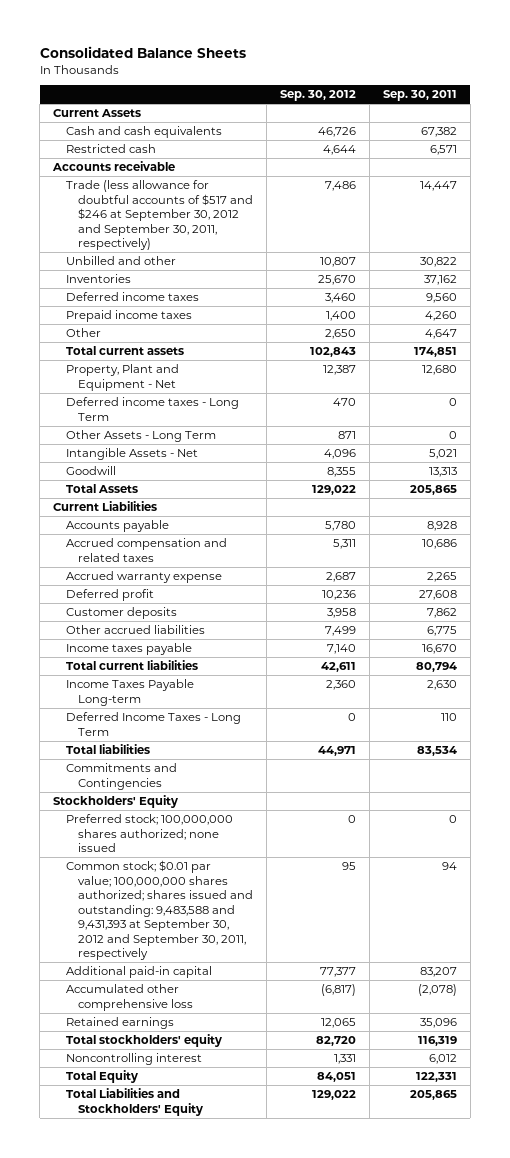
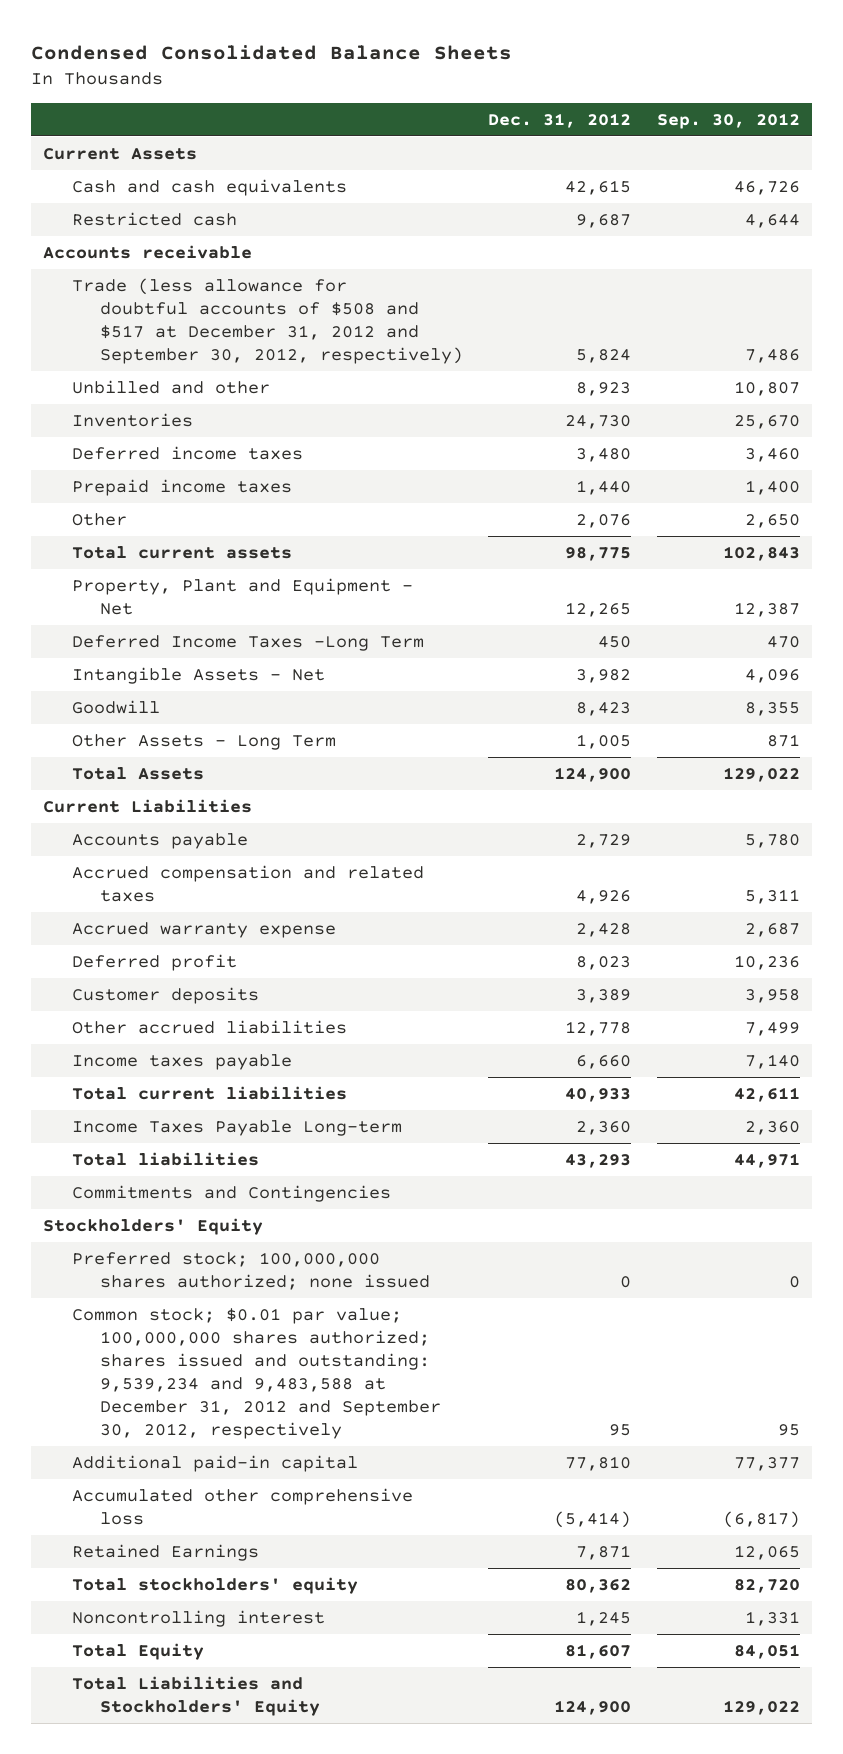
- Consolidated Balance Sheets
+ Condensed Consolidated Balance Sheets
- | Sep. 30, 2012 | Sep. 30, 2011
+ | Dec. 31, 2012 | Sep. 30, 2012
- Trade (less allowance for doubtful accounts of $517 and $246 at September 30, 2012 and September 30, 2011, respectively) | 7,486 | 14,447
+ Trade (less allowance for doubtful accounts of $508 and $517 at December 31, 2012 and September 30, 2012, respectively) | 5,824 | 7,486
- Deferred income taxes - Long Term | 470 | 0
+ Deferred Income Taxes -Long Term | 450 | 470
moved down: Other Assets - Long Term | 1,005 | 871
- Deferred Income Taxes - Long Term | 0 | 110
- Common stock; $0.01 par value; 100,000,000 shares authorized; shares issued and outstanding: 9,483,588 and 9,431,393 at September 30, 2012 and September 30, 2011, respectively | 95 | 94
+ Common stock; $0.01 par value; 100,000,000 shares authorized; shares issued and outstanding: 9,539,234 and 9,483,588 at December 31, 2012 and September 30, 2012, respectively | 95 | 95
- Retained earnings | 12,065 | 35,096
+ Retained Earnings | 7,871 | 12,065

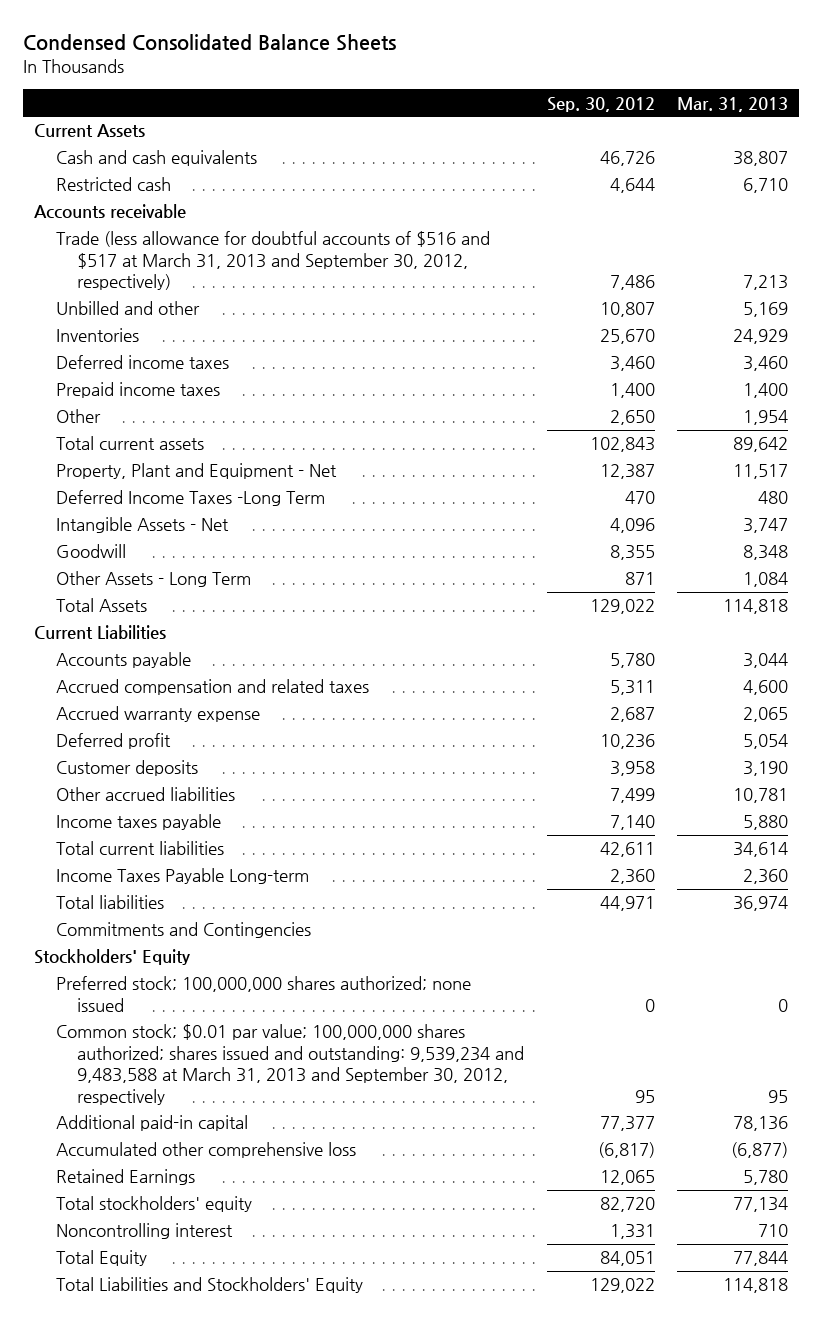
- | Dec. 31, 2012 | Sep. 30, 2012
+ | Sep. 30, 2012 | Mar. 31, 2013
- Trade (less allowance for doubtful accounts of $508 and $517 at December 31, 2012 and September 30, 2012, respectively) | 5,824 | 7,486
+ Trade (less allowance for doubtful accounts of $516 and $517 at March 31, 2013 and September 30, 2012, respectively) | 7,486 | 7,213
- Common stock; $0.01 par value; 100,000,000 shares authorized; shares issued and outstanding: 9,539,234 and 9,483,588 at December 31, 2012 and September 30, 2012, respectively | 95 | 95
+ Common stock; $0.01 par value; 100,000,000 shares authorized; shares issued and outstanding: 9,539,234 and 9,483,588 at March 31, 2013 and September 30, 2012, respectively | 95 | 95

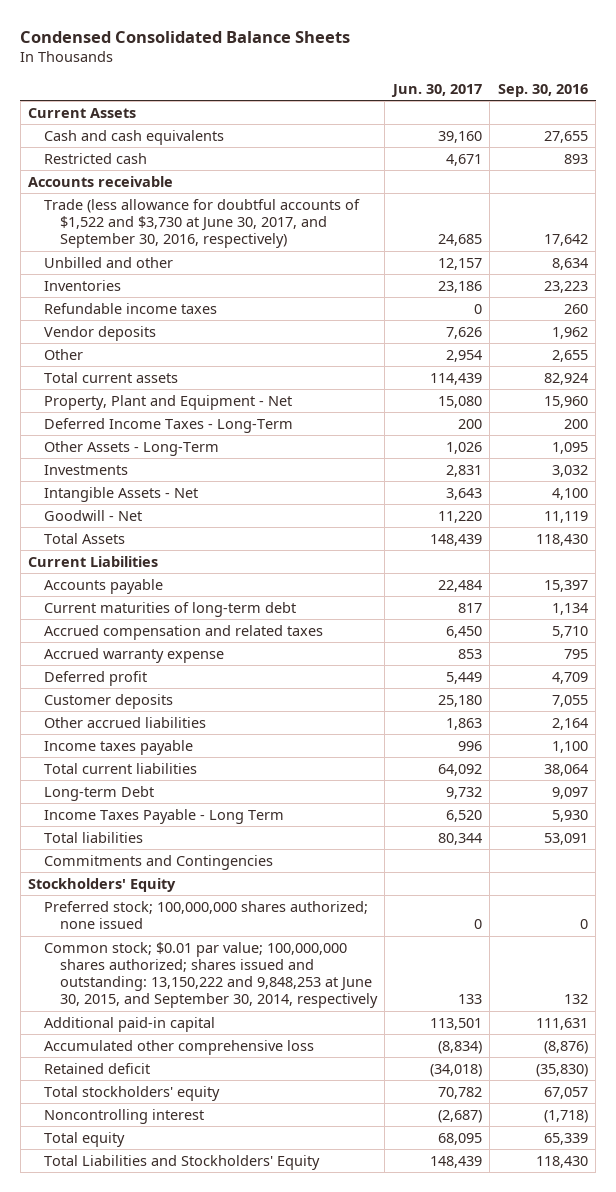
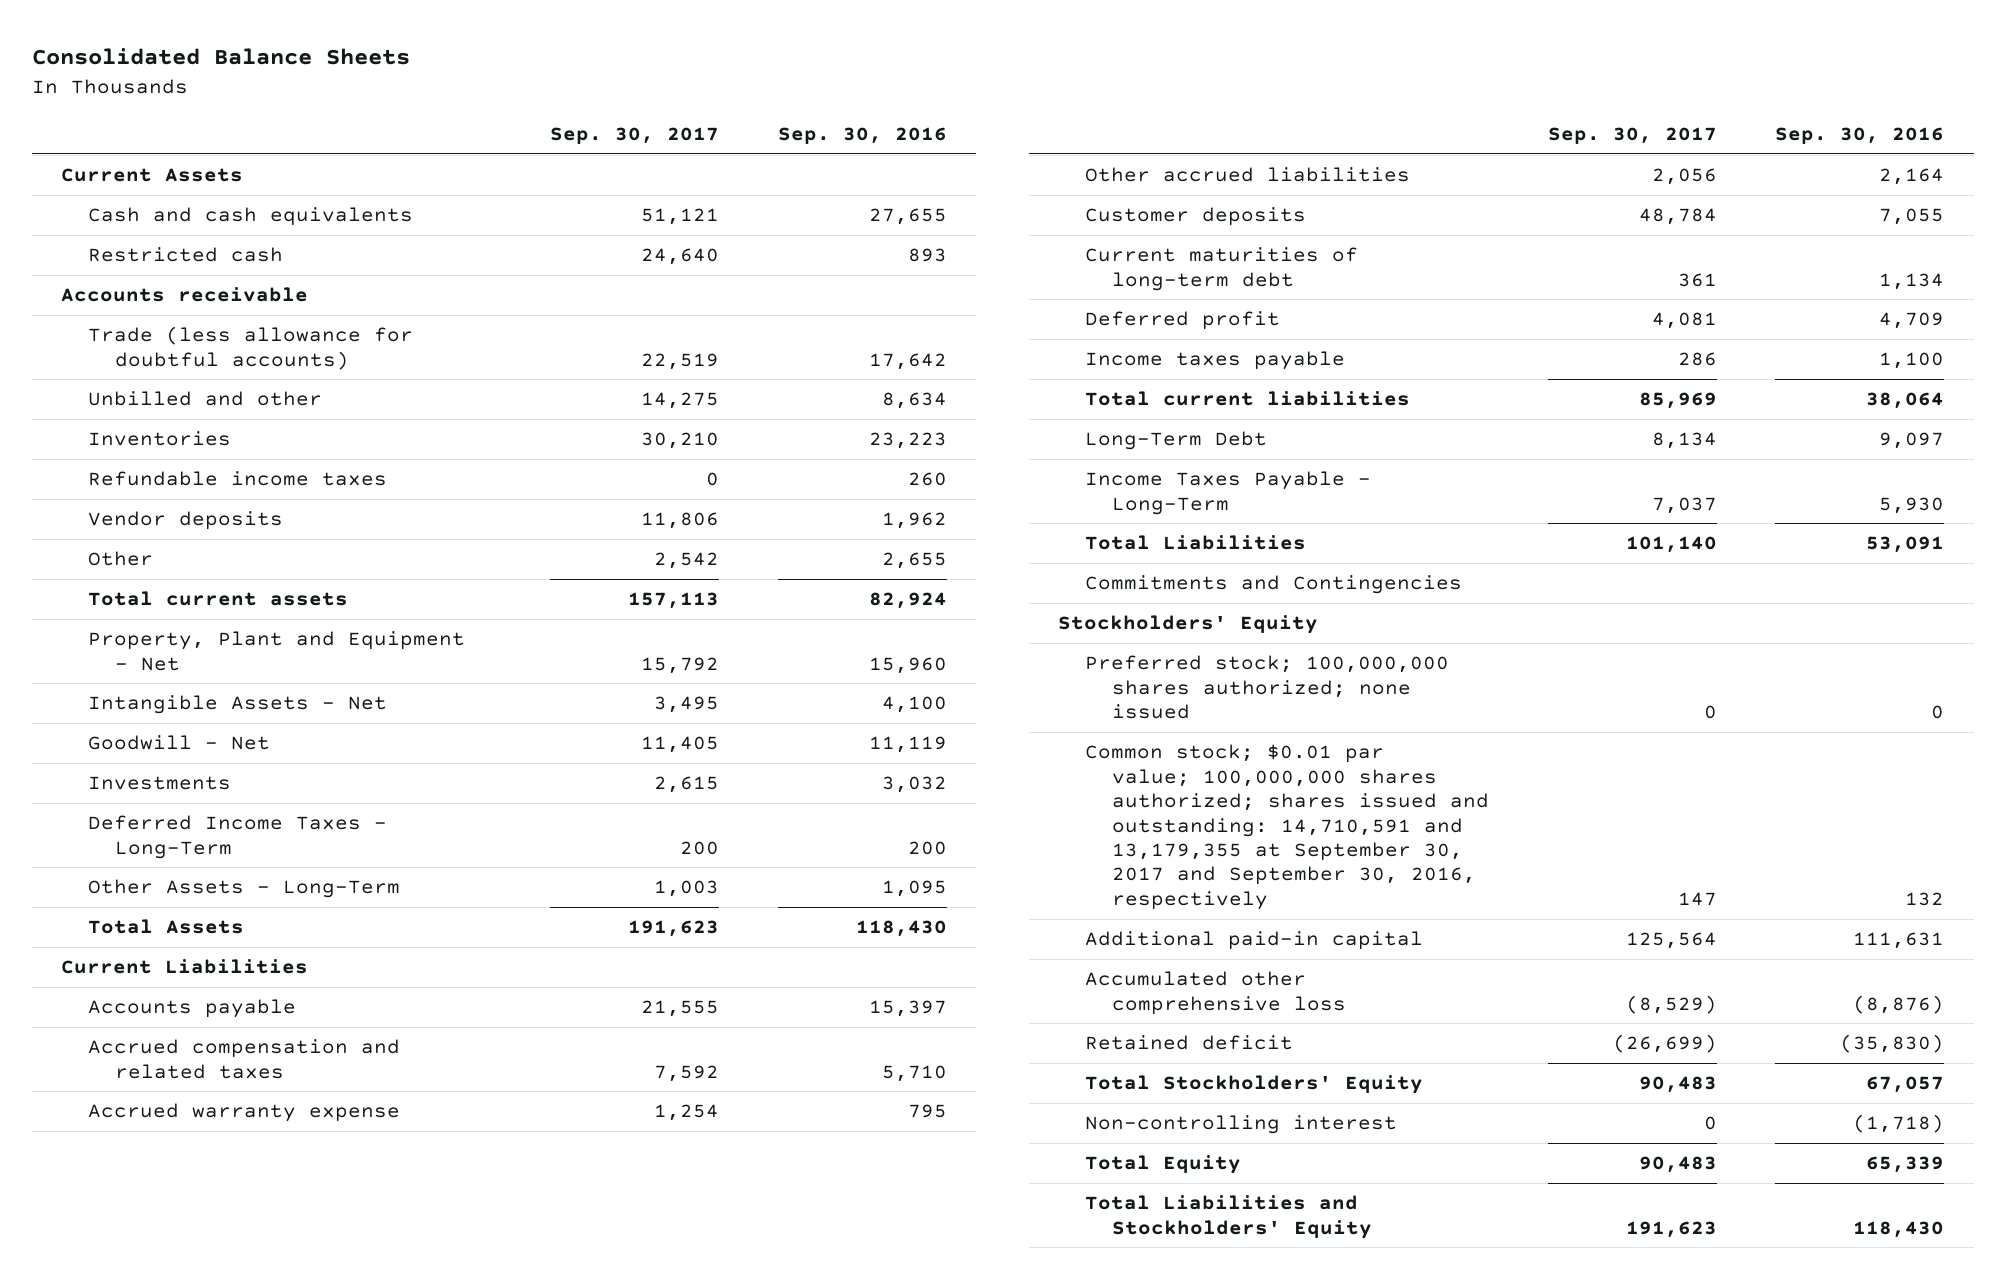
- Condensed Consolidated Balance Sheets
+ Consolidated Balance Sheets
- | Jun. 30, 2017 | Sep. 30, 2016
+ | Sep. 30, 2017 | Sep. 30, 2016
- Trade (less allowance for doubtful accounts of $1,522 and $3,730 at June 30, 2017, and September 30, 2016, respectively) | 24,685 | 17,642
+ Trade (less allowance for doubtful accounts) | 22,519 | 17,642
moved down: Investments | 2,615 | 3,032
moved down: Deferred Income Taxes - Long-Term | 200 | 200
moved down: Other Assets - Long-Term | 1,003 | 1,095
moved down: Customer deposits | 48,784 | 7,055
moved down: Current maturities of long-term debt | 361 | 1,134
moved down: Deferred profit | 4,081 | 4,709
- Long-term Debt | 9,732 | 9,097
- Income Taxes Payable - Long Term | 6,520 | 5,930
- Total liabilities | 80,344 | 53,091
+ Long-Term Debt | 8,134 | 9,097
+ Income Taxes Payable - Long-Term | 7,037 | 5,930
+ Total Liabilities | 101,140 | 53,091
- Common stock; $0.01 par value; 100,000,000 shares authorized; shares issued and outstanding: 13,150,222 and 9,848,253 at June 30, 2015, and September 30, 2014, respectively | 133 | 132
+ Common stock; $0.01 par value; 100,000,000 shares authorized; shares issued and outstanding: 14,710,591 and 13,179,355 at September 30, 2017 and September 30, 2016, respectively | 147 | 132
- Total stockholders' equity | 70,782 | 67,057
- Noncontrolling interest | (2,687) | (1,718)
- Total equity | 68,095 | 65,339
+ Total Stockholders' Equity | 90,483 | 67,057
+ Non-controlling interest | 0 | (1,718)
+ Total Equity | 90,483 | 65,339

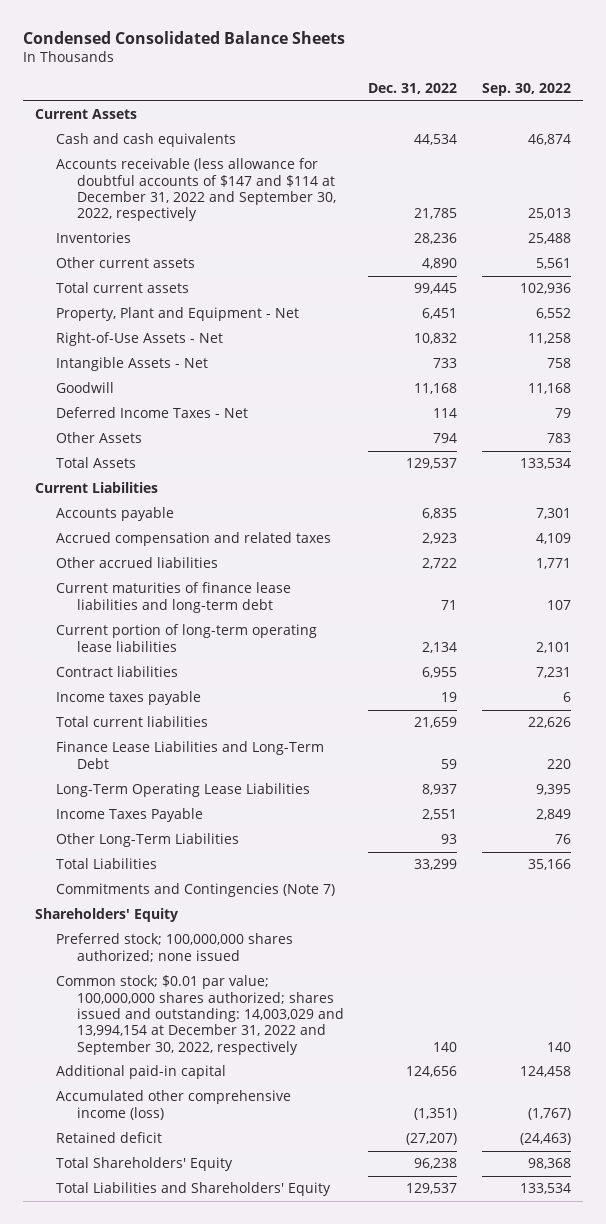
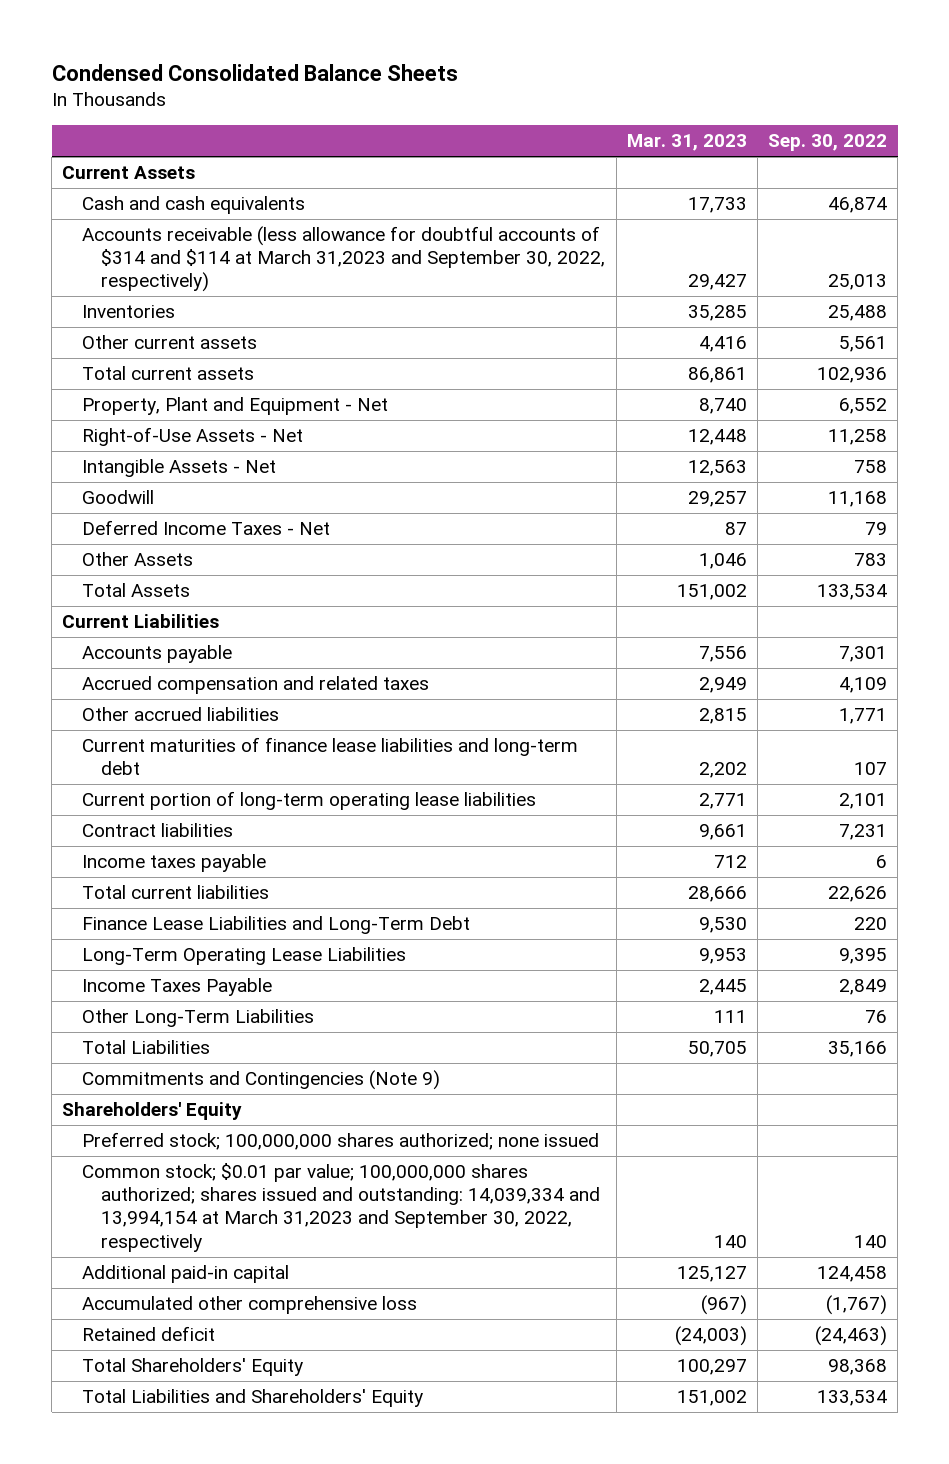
- | Dec. 31, 2022 | Sep. 30, 2022
+ | Mar. 31, 2023 | Sep. 30, 2022
- Accounts receivable (less allowance for doubtful accounts of $147 and $114 at December 31, 2022 and September 30, 2022, respectively | 21,785 | 25,013
+ Accounts receivable (less allowance for doubtful accounts of $314 and $114 at March 31,2023 and September 30, 2022, respectively) | 29,427 | 25,013
- Commitments and Contingencies (Note 7)
+ Commitments and Contingencies (Note 9)
- Common stock; $0.01 par value; 100,000,000 shares authorized; shares issued and outstanding: 14,003,029 and 13,994,154 at December 31, 2022 and September 30, 2022, respectively | 140 | 140
+ Common stock; $0.01 par value; 100,000,000 shares authorized; shares issued and outstanding: 14,039,334 and 13,994,154 at March 31,2023 and September 30, 2022, respectively | 140 | 140
- Accumulated other comprehensive income (loss) | (1,351) | (1,767)
+ Accumulated other comprehensive loss | (967) | (1,767)

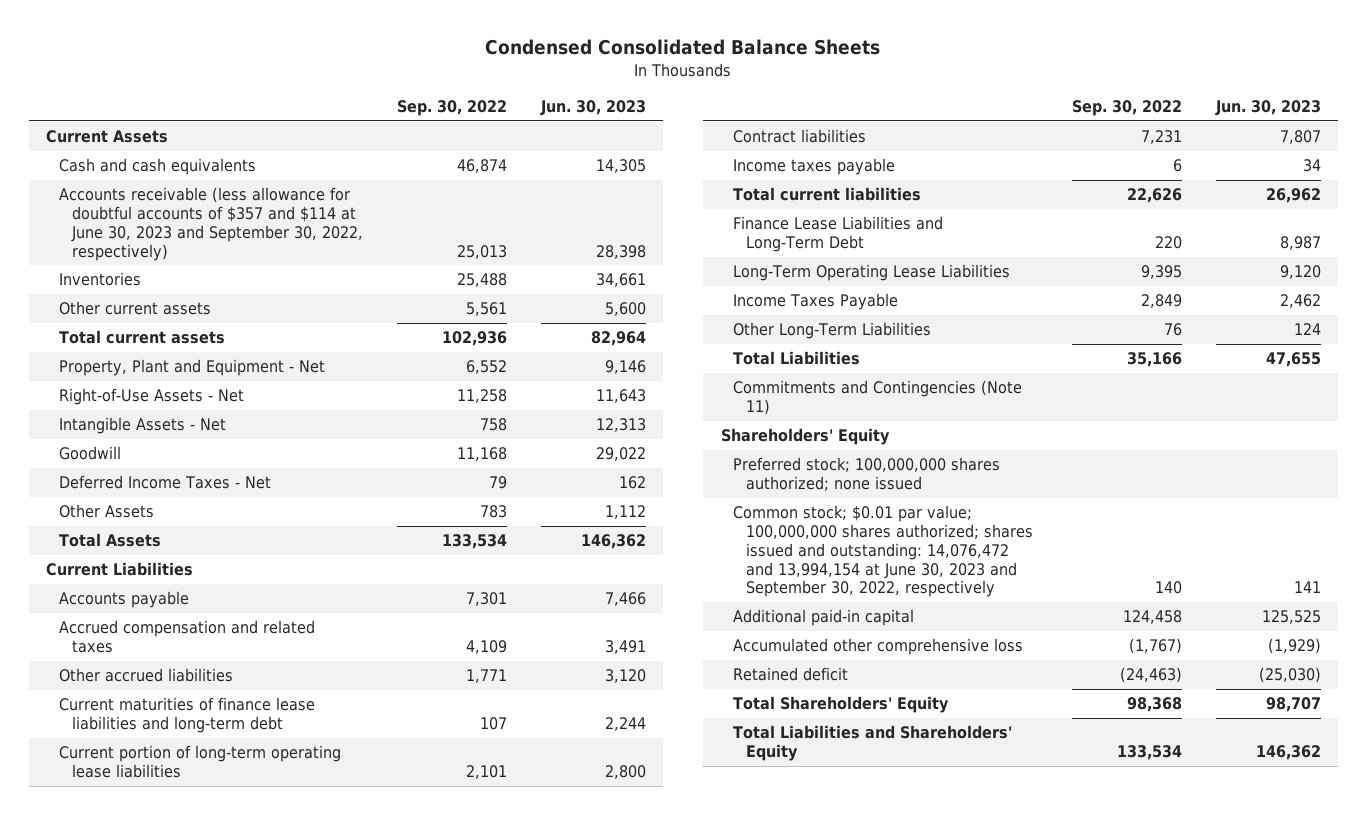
- | Mar. 31, 2023 | Sep. 30, 2022
+ | Sep. 30, 2022 | Jun. 30, 2023
- Accounts receivable (less allowance for doubtful accounts of $314 and $114 at March 31,2023 and September 30, 2022, respectively) | 29,427 | 25,013
+ Accounts receivable (less allowance for doubtful accounts of $357 and $114 at June 30, 2023 and September 30, 2022, respectively) | 25,013 | 28,398
- Commitments and Contingencies (Note 9)
+ Commitments and Contingencies (Note 11)
- Common stock; $0.01 par value; 100,000,000 shares authorized; shares issued and outstanding: 14,039,334 and 13,994,154 at March 31,2023 and September 30, 2022, respectively | 140 | 140
+ Common stock; $0.01 par value; 100,000,000 shares authorized; shares issued and outstanding: 14,076,472 and 13,994,154 at June 30, 2023 and September 30, 2022, respectively | 140 | 141

